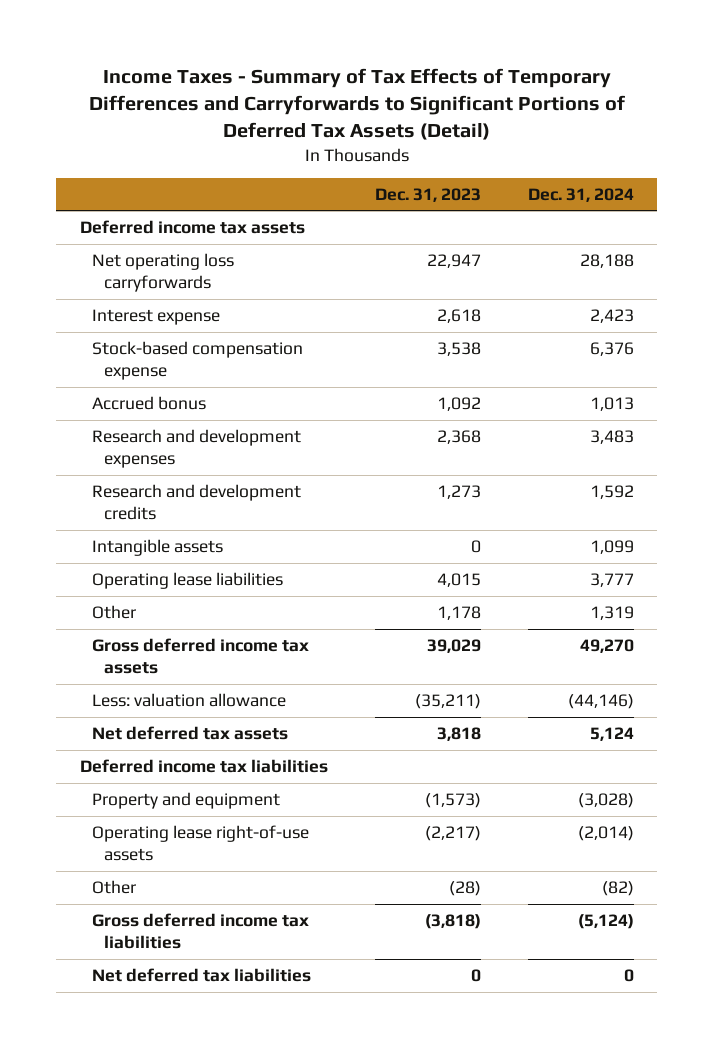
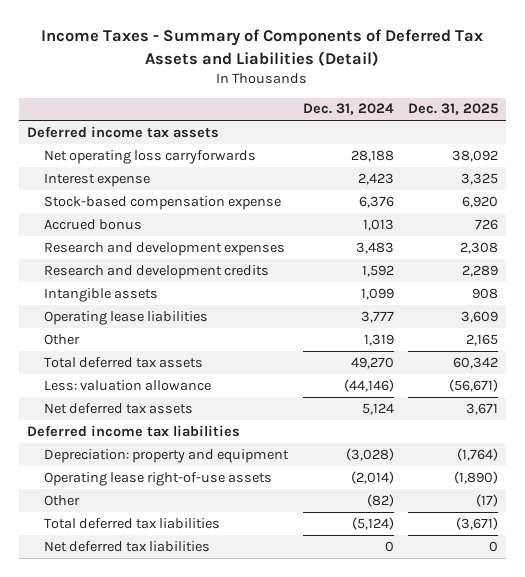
- Income Taxes - Summary of Tax Effects of Temporary Differences and Carryforwards to Significant Portions of Deferred Tax Assets (Detail)
+ Income Taxes - Summary of Components of Deferred Tax Assets and Liabilities (Detail)
- | Dec. 31, 2023 | Dec. 31, 2024
+ | Dec. 31, 2024 | Dec. 31, 2025
- Gross deferred income tax assets | 39,029 | 49,270
+ Total deferred tax assets | 49,270 | 60,342
- Property and equipment | (1,573) | (3,028)
+ Depreciation: property and equipment | (3,028) | (1,764)
- Gross deferred income tax liabilities | (3,818) | (5,124)
+ Total deferred tax liabilities | (5,124) | (3,671)

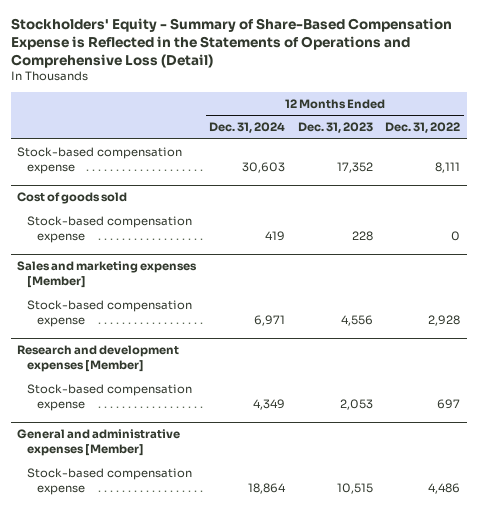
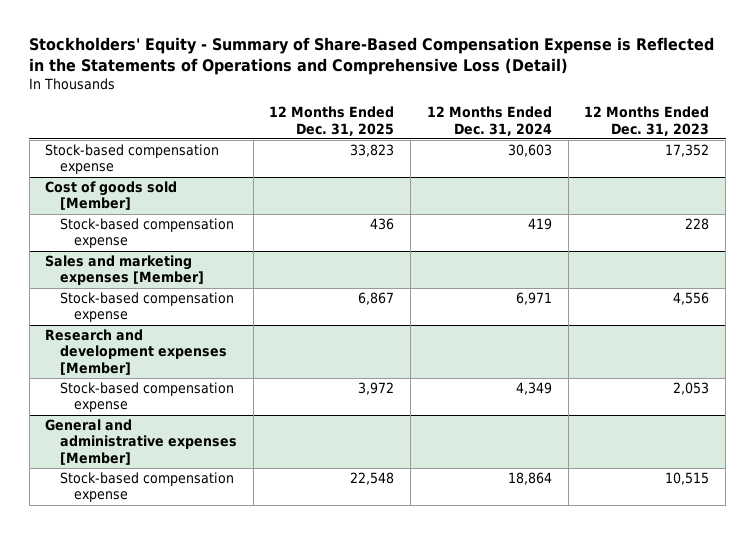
- | 12 Months Ended Dec. 31, 2024 | 12 Months Ended Dec. 31, 2023 | 12 Months Ended Dec. 31, 2022
+ | 12 Months Ended Dec. 31, 2025 | 12 Months Ended Dec. 31, 2024 | 12 Months Ended Dec. 31, 2023
- Cost of goods sold
+ Cost of goods sold [Member]

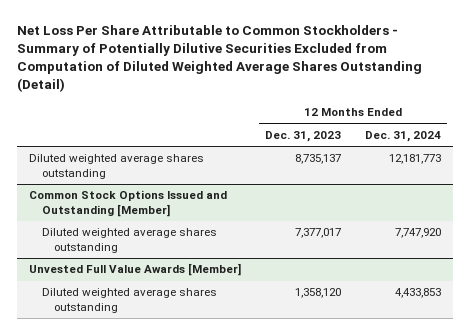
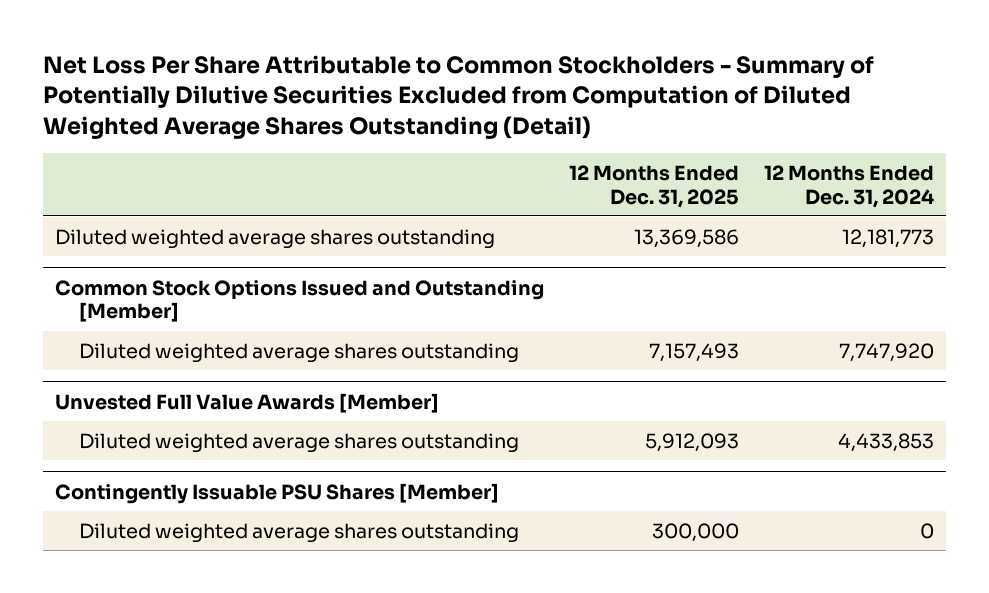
- | 12 Months Ended Dec. 31, 2023 | 12 Months Ended Dec. 31, 2024
+ | 12 Months Ended Dec. 31, 2025 | 12 Months Ended Dec. 31, 2024
+ Contingently Issuable PSU Shares [Member]
+ Diluted weighted average shares outstanding | 300,000 | 0

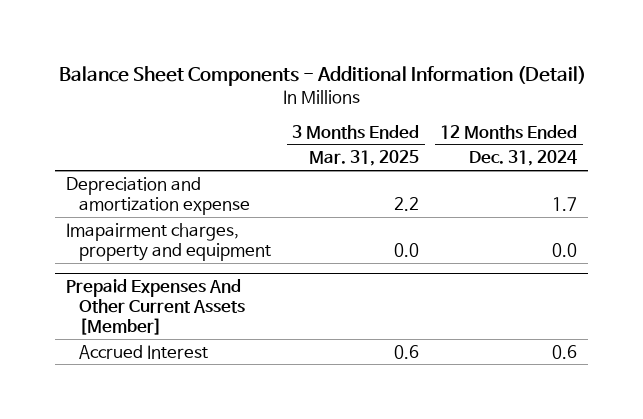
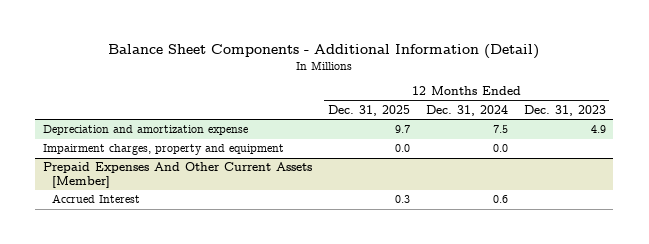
- | 3 Months Ended Mar. 31, 2025 | 12 Months Ended Dec. 31, 2024
+ | 12 Months Ended Dec. 31, 2025 | 12 Months Ended Dec. 31, 2024 | 12 Months Ended Dec. 31, 2023
- Depreciation and amortization expense | 2.2 | 1.7
- Imapairment charges, property and equipment | 0.0 | 0.0
+ Depreciation and amortization expense | 9.7 | 7.5 | 4.9
+ Impairment charges, property and equipment | 0.0 | 0.0 |

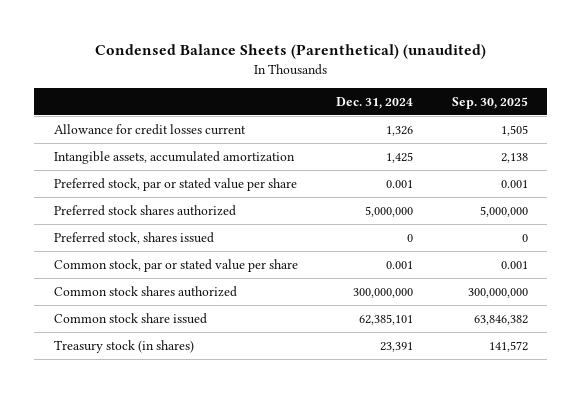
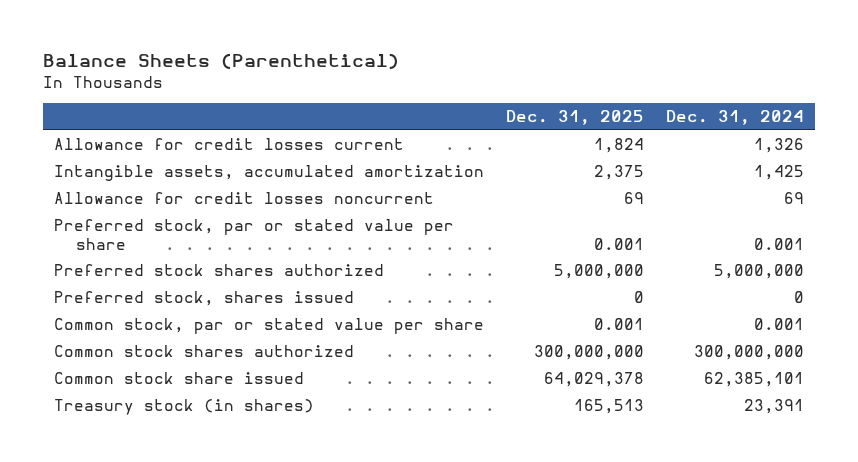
- Condensed Balance Sheets (Parenthetical) (unaudited)
+ Balance Sheets (Parenthetical)
- | Dec. 31, 2024 | Sep. 30, 2025
+ | Dec. 31, 2025 | Dec. 31, 2024
+ Allowance for credit losses noncurrent | 69 | 69

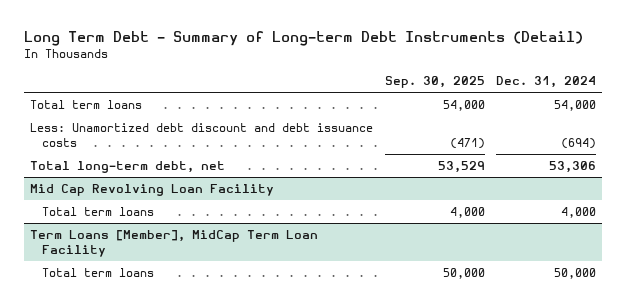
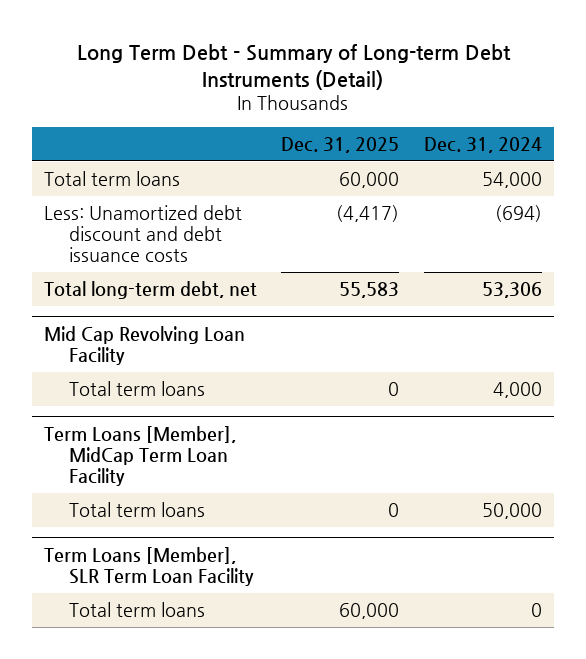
- | Sep. 30, 2025 | Dec. 31, 2024
+ | Dec. 31, 2025 | Dec. 31, 2024
+ Term Loans [Member], SLR Term Loan Facility
+ Total term loans | 60,000 | 0

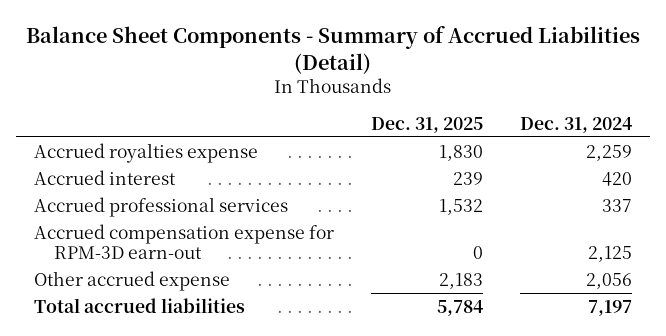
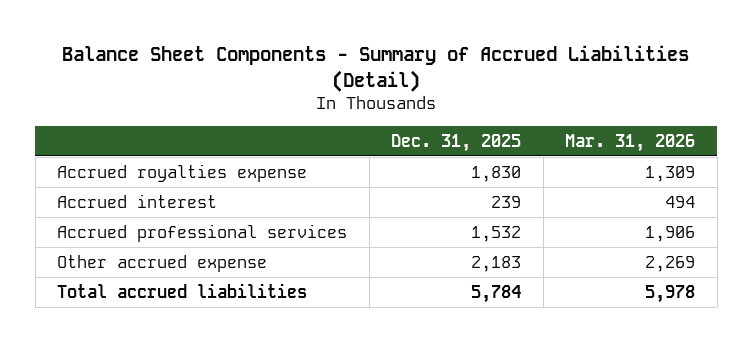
- | Dec. 31, 2025 | Dec. 31, 2024
+ | Dec. 31, 2025 | Mar. 31, 2026
- Accrued compensation expense for RPM-3D earn-out | 0 | 2,125

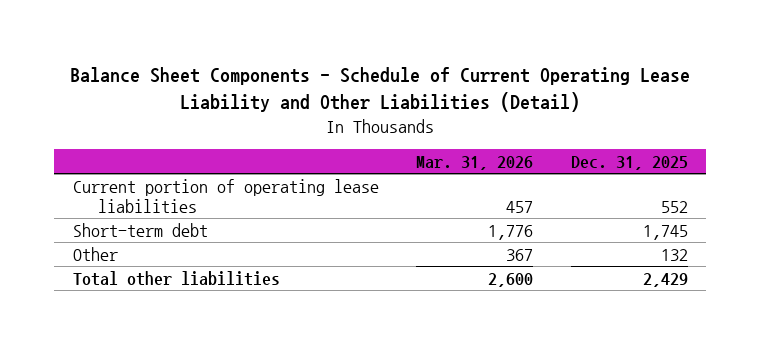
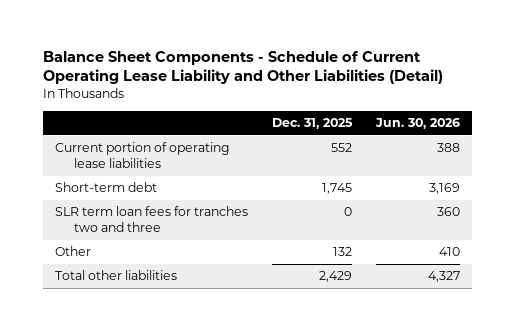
- | Mar. 31, 2026 | Dec. 31, 2025
+ | Dec. 31, 2025 | Jun. 30, 2026
+ SLR term loan fees for tranches two and three | 0 | 360

